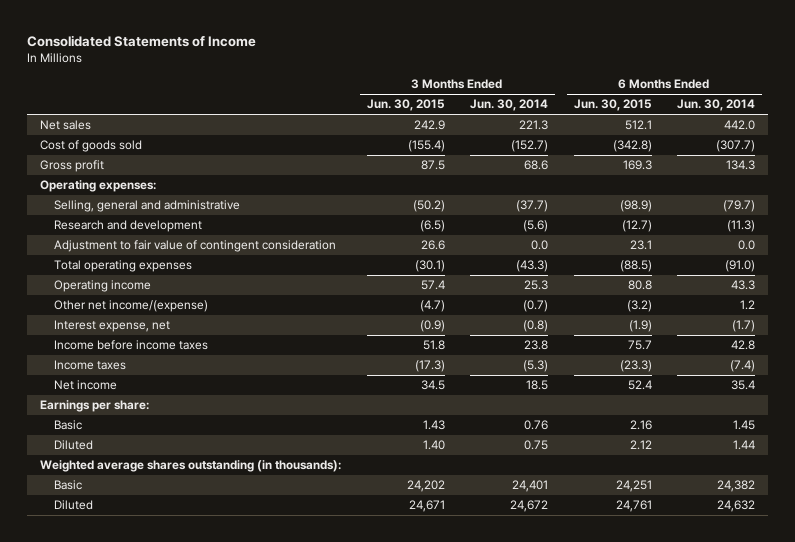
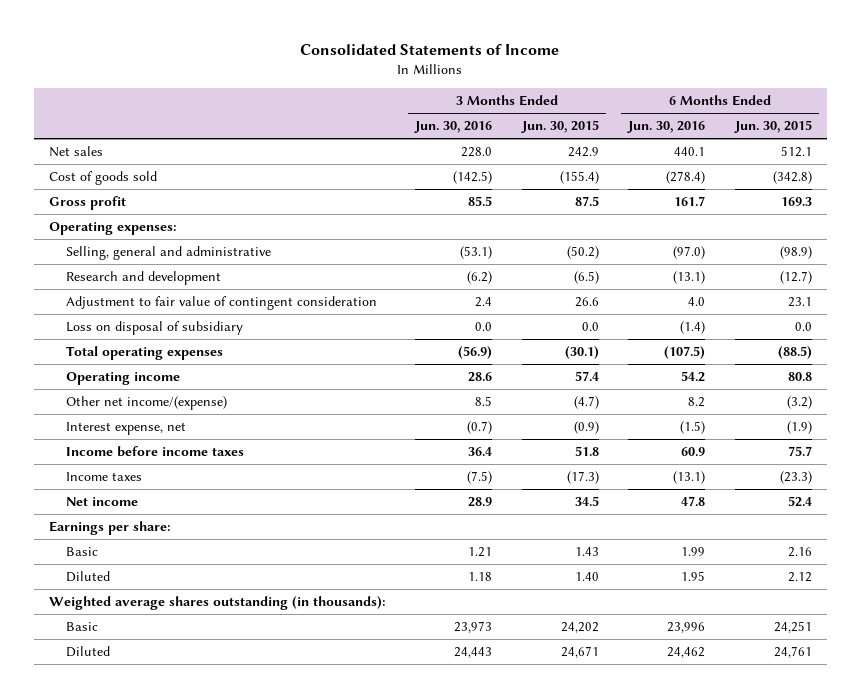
- | 3 Months Ended Jun. 30, 2015 | 3 Months Ended Jun. 30, 2014 | 6 Months Ended Jun. 30, 2015 | 6 Months Ended Jun. 30, 2014
+ | 3 Months Ended Jun. 30, 2016 | 3 Months Ended Jun. 30, 2015 | 6 Months Ended Jun. 30, 2016 | 6 Months Ended Jun. 30, 2015
+ Loss on disposal of subsidiary | 0.0 | 0.0 | (1.4) | 0.0

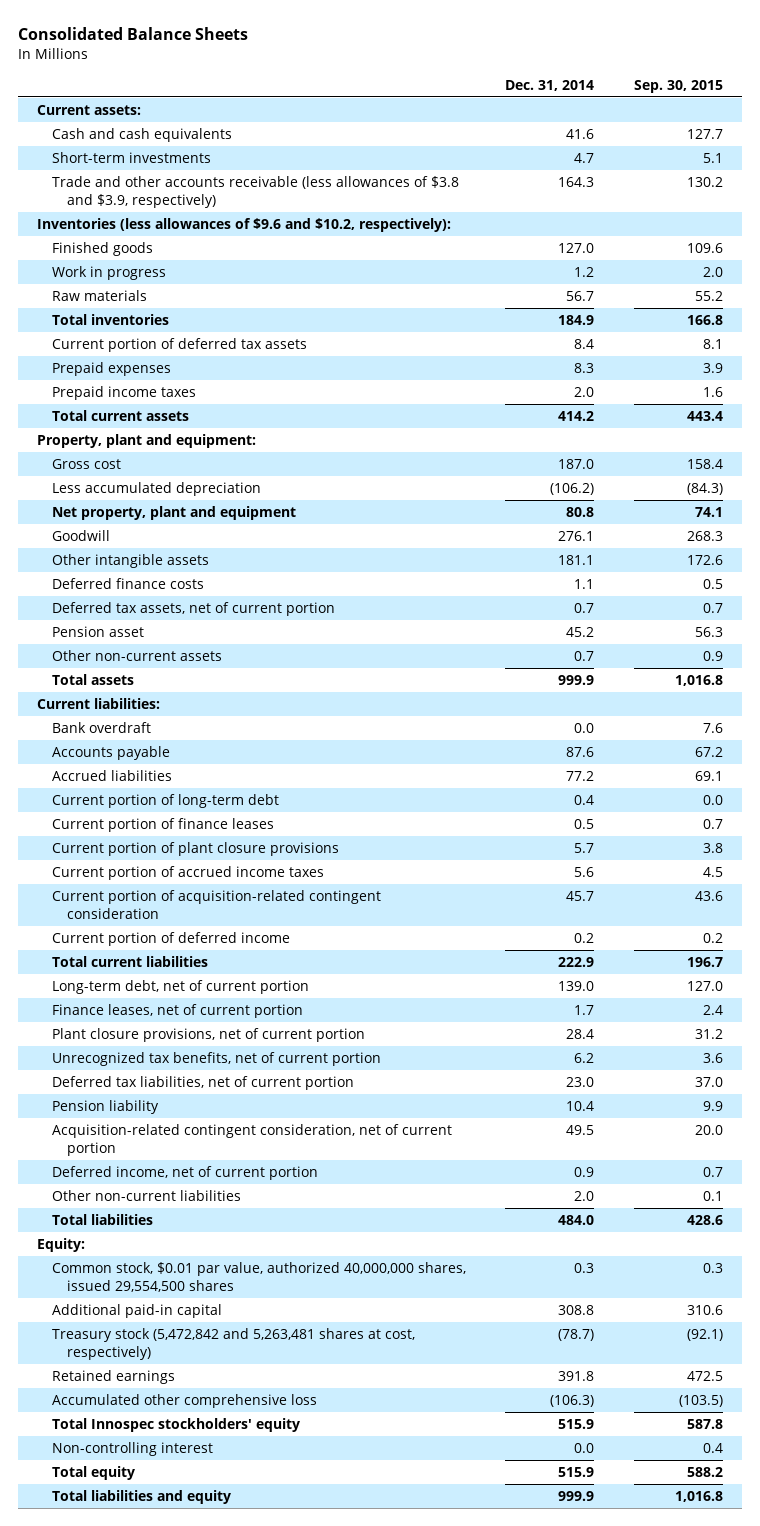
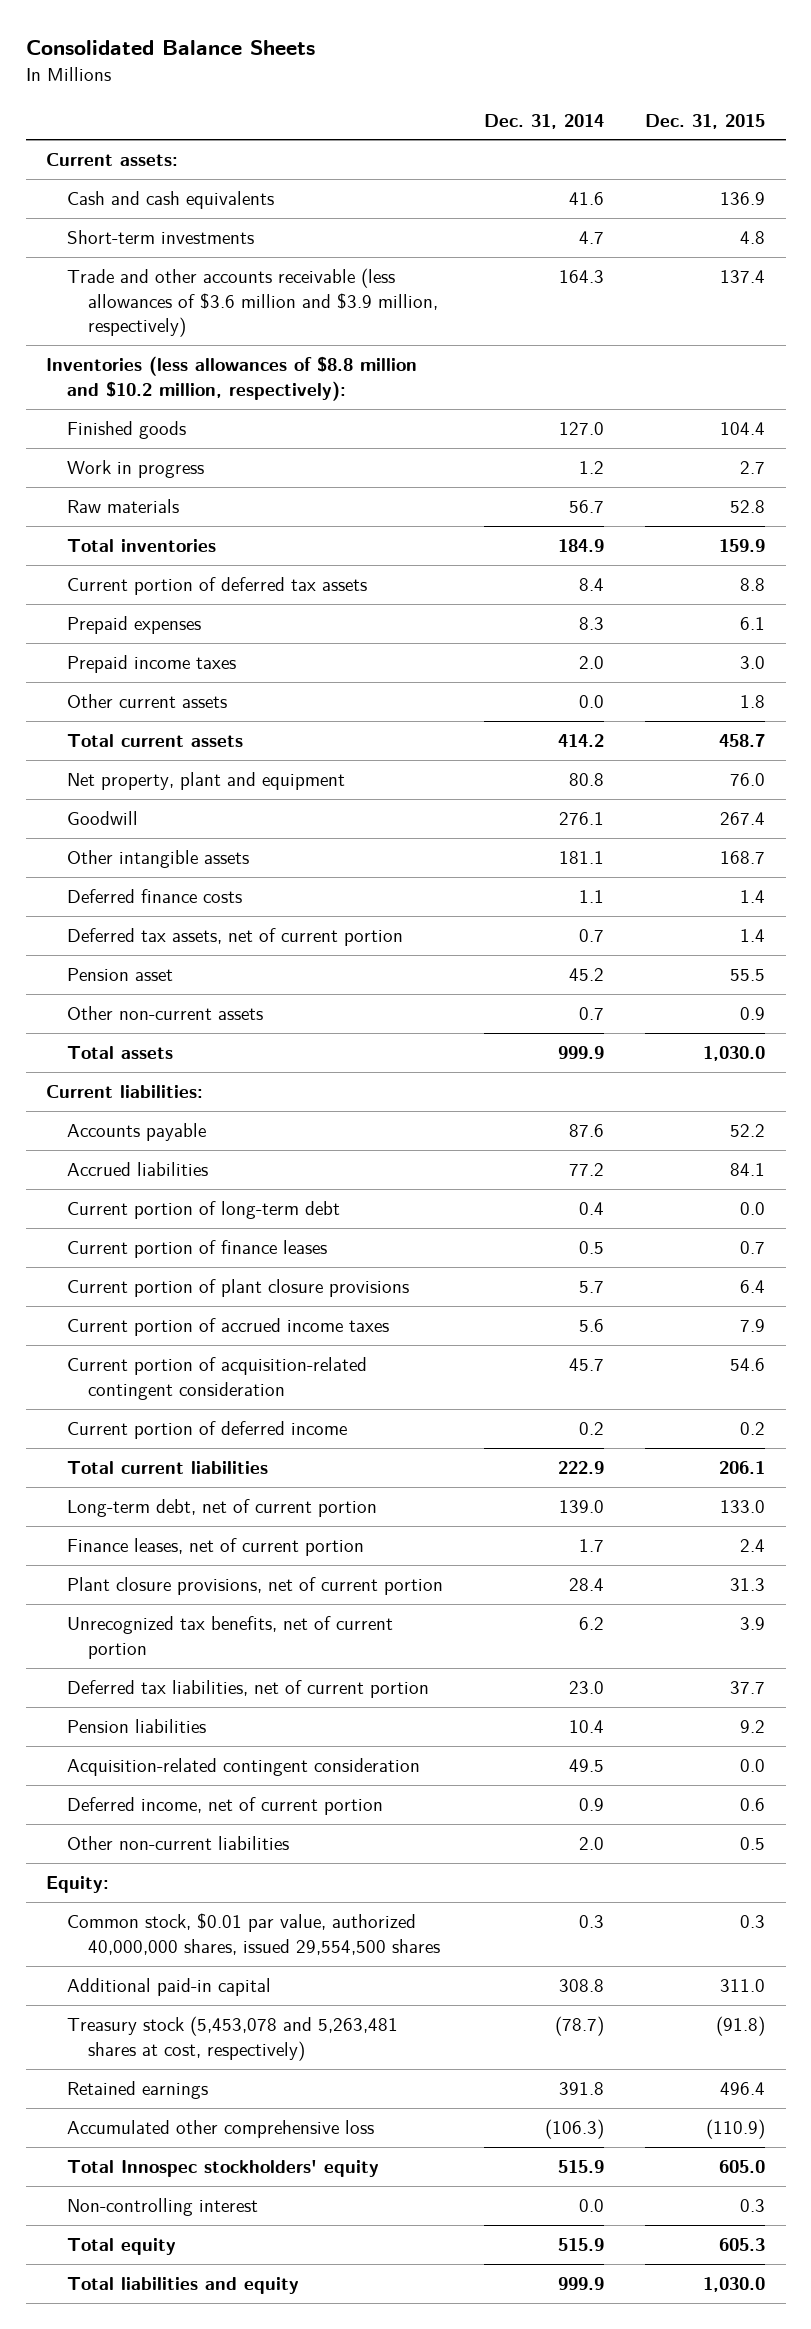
- | Dec. 31, 2014 | Sep. 30, 2015
+ | Dec. 31, 2014 | Dec. 31, 2015
- Trade and other accounts receivable (less allowances of $3.8 and $3.9, respectively) | 164.3 | 130.2
- Inventories (less allowances of $9.6 and $10.2, respectively):
+ Trade and other accounts receivable (less allowances of $3.6 million and $3.9 million, respectively) | 164.3 | 137.4
+ Inventories (less allowances of $8.8 million and $10.2 million, respectively):
+ Other current assets | 0.0 | 1.8
- Property, plant and equipment:
- Gross cost | 187.0 | 158.4
- Less accumulated depreciation | (106.2) | (84.3)
- Bank overdraft | 0.0 | 7.6
- Pension liability | 10.4 | 9.9
- Acquisition-related contingent consideration, net of current portion | 49.5 | 20.0
+ Pension liabilities | 10.4 | 9.2
+ Acquisition-related contingent consideration | 49.5 | 0.0
- Total liabilities | 484.0 | 428.6
- Treasury stock (5,472,842 and 5,263,481 shares at cost, respectively) | (78.7) | (92.1)
+ Treasury stock (5,453,078 and 5,263,481 shares at cost, respectively) | (78.7) | (91.8)

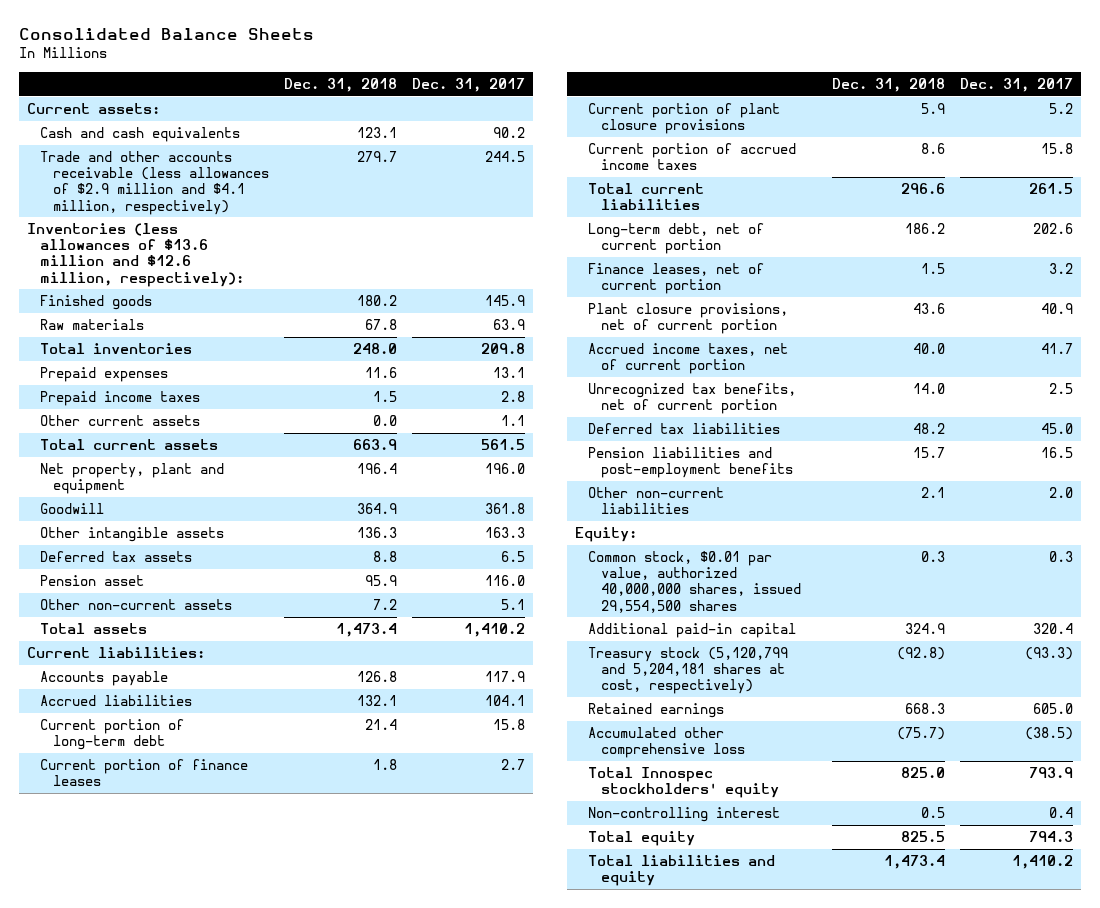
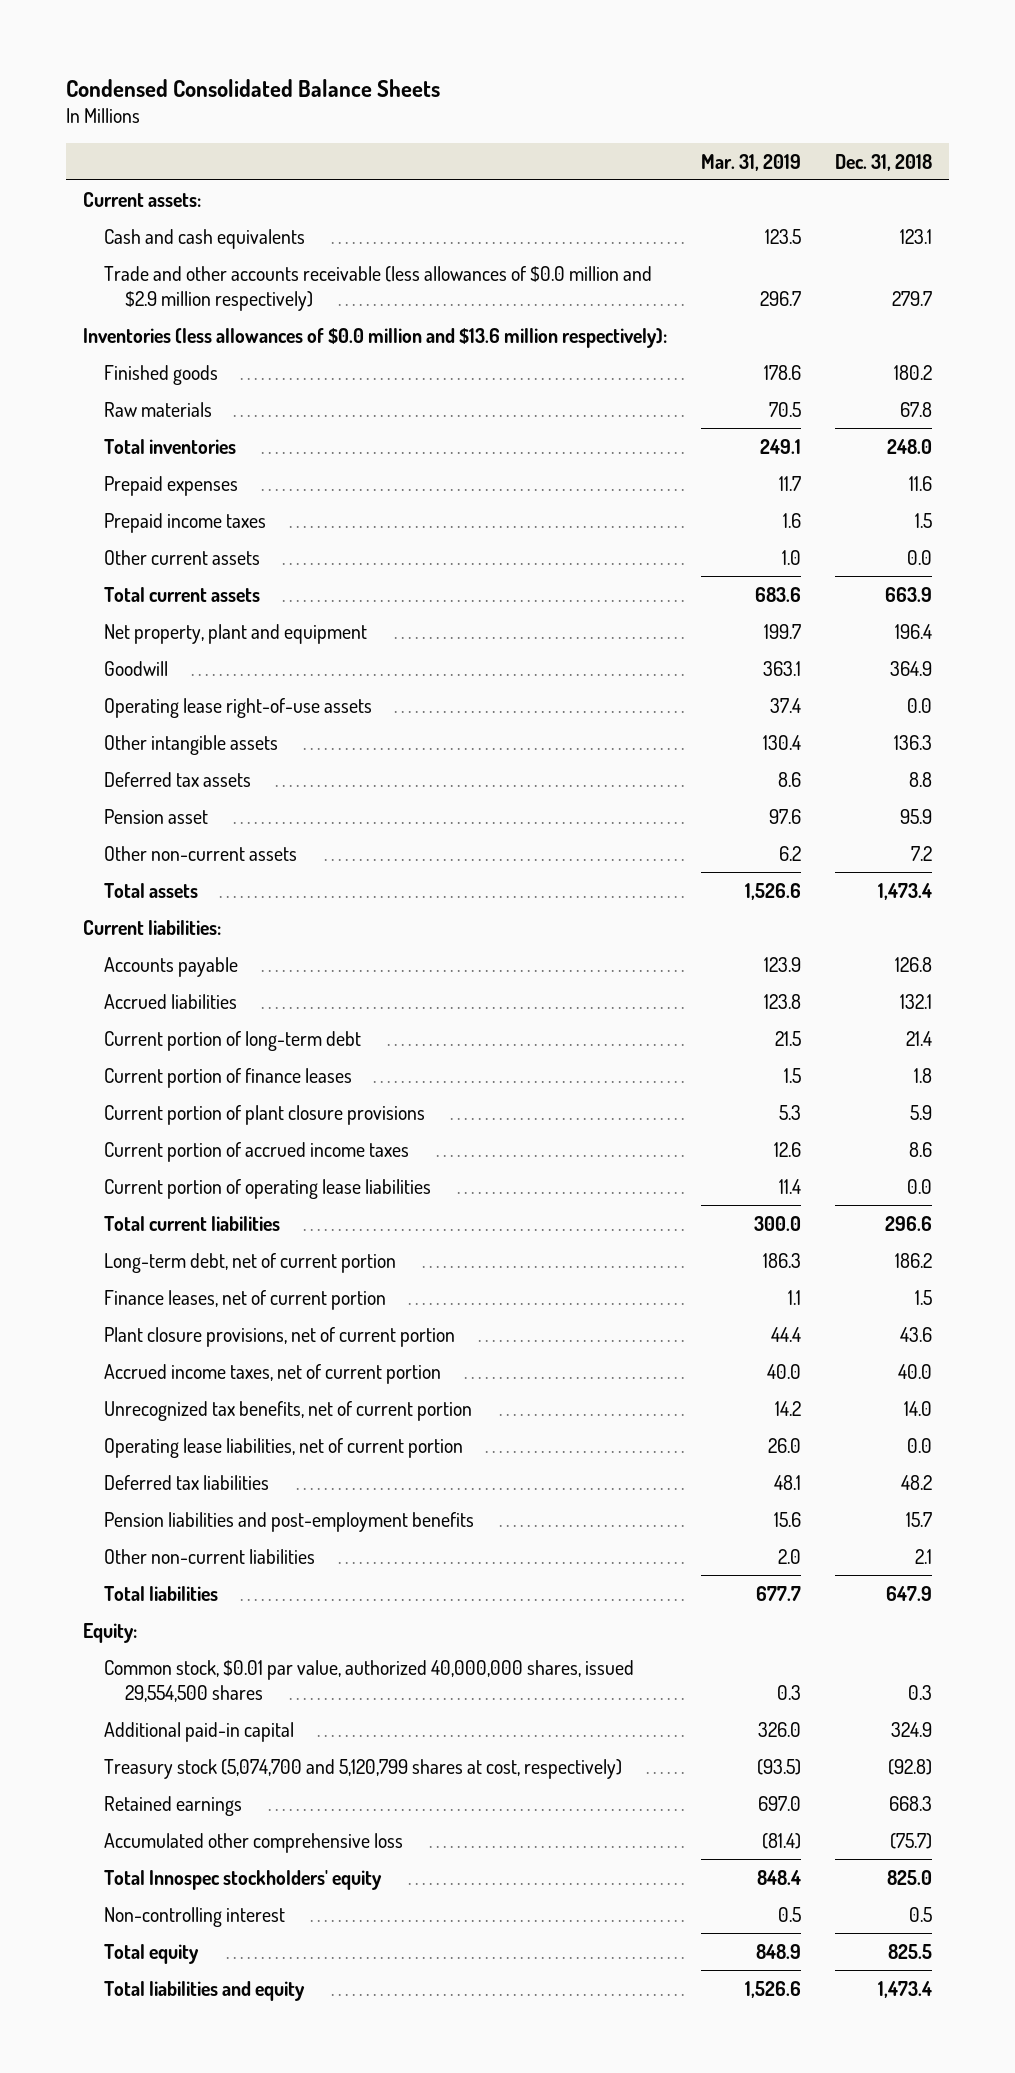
- Consolidated Balance Sheets
+ Condensed Consolidated Balance Sheets
- | Dec. 31, 2018 | Dec. 31, 2017
+ | Mar. 31, 2019 | Dec. 31, 2018
- Trade and other accounts receivable (less allowances of $2.9 million and $4.1 million, respectively) | 279.7 | 244.5
- Inventories (less allowances of $13.6 million and $12.6 million, respectively):
+ Trade and other accounts receivable (less allowances of $0.0 million and $2.9 million respectively) | 296.7 | 279.7
+ Inventories (less allowances of $0.0 million and $13.6 million respectively):
+ Operating lease right-of-use assets | 37.4 | 0.0
+ Current portion of operating lease liabilities | 11.4 | 0.0
+ Operating lease liabilities, net of current portion | 26.0 | 0.0
+ Total liabilities | 677.7 | 647.9
- Treasury stock (5,120,799 and 5,204,181 shares at cost, respectively) | (92.8) | (93.3)
+ Treasury stock (5,074,700 and 5,120,799 shares at cost, respectively) | (93.5) | (92.8)

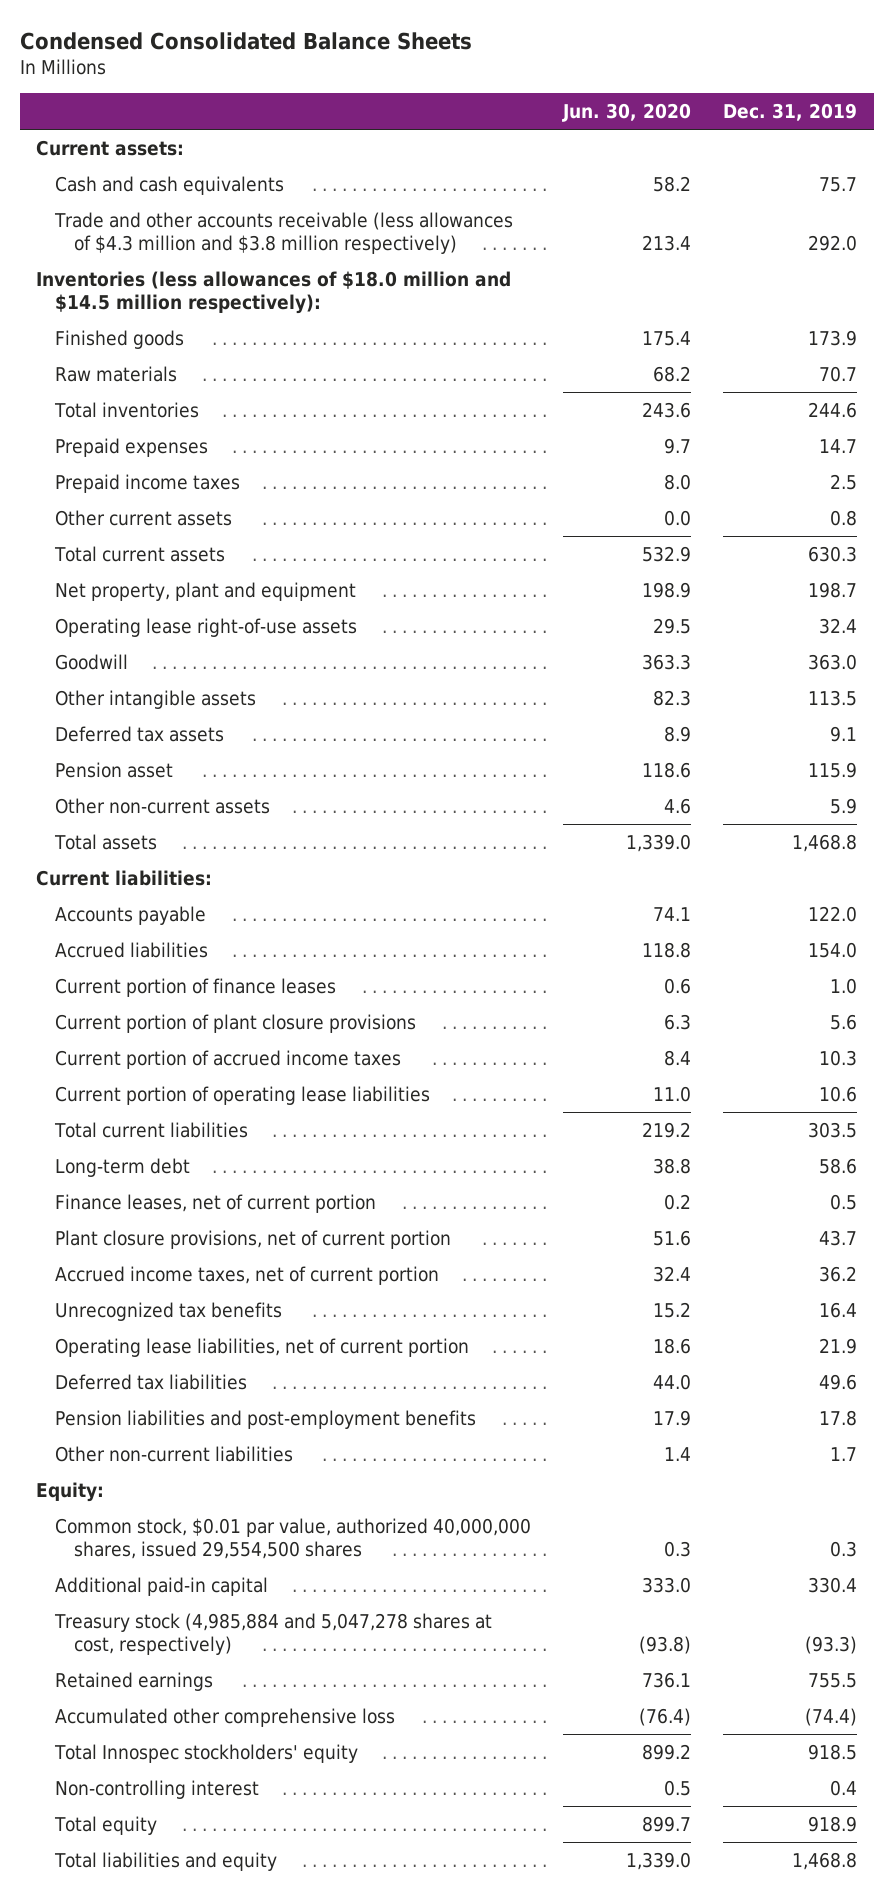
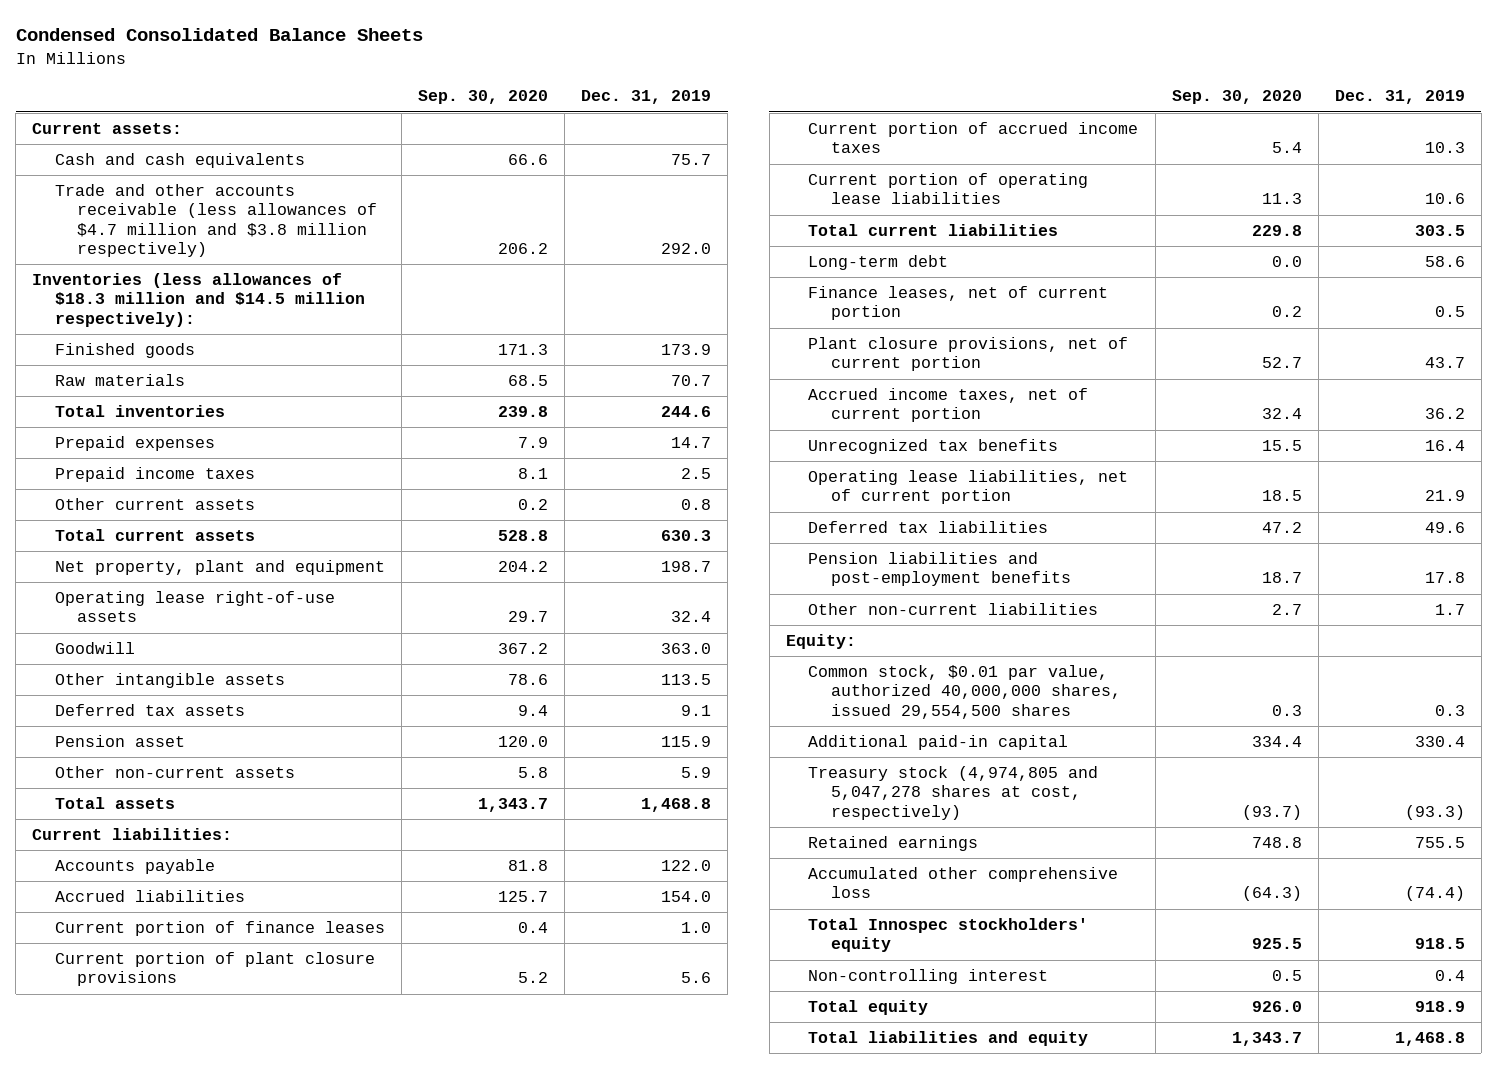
- | Jun. 30, 2020 | Dec. 31, 2019
+ | Sep. 30, 2020 | Dec. 31, 2019
- Trade and other accounts receivable (less allowances of $4.3 million and $3.8 million respectively) | 213.4 | 292.0
- Inventories (less allowances of $18.0 million and $14.5 million respectively):
+ Trade and other accounts receivable (less allowances of $4.7 million and $3.8 million respectively) | 206.2 | 292.0
+ Inventories (less allowances of $18.3 million and $14.5 million respectively):
- Treasury stock (4,985,884 and 5,047,278 shares at cost, respectively) | (93.8) | (93.3)
+ Treasury stock (4,974,805 and 5,047,278 shares at cost, respectively) | (93.7) | (93.3)

